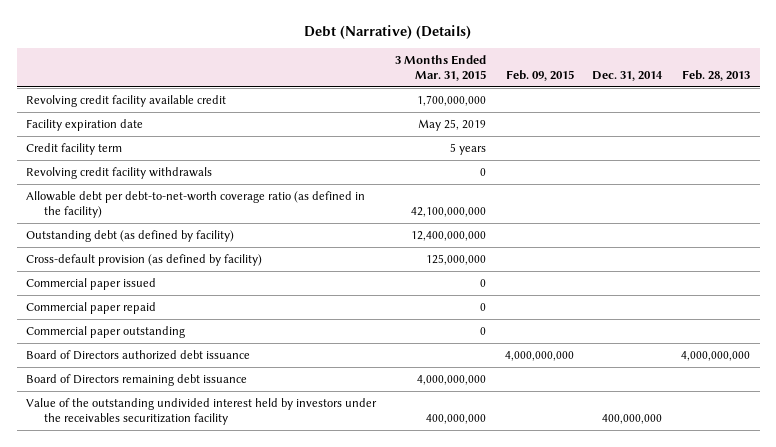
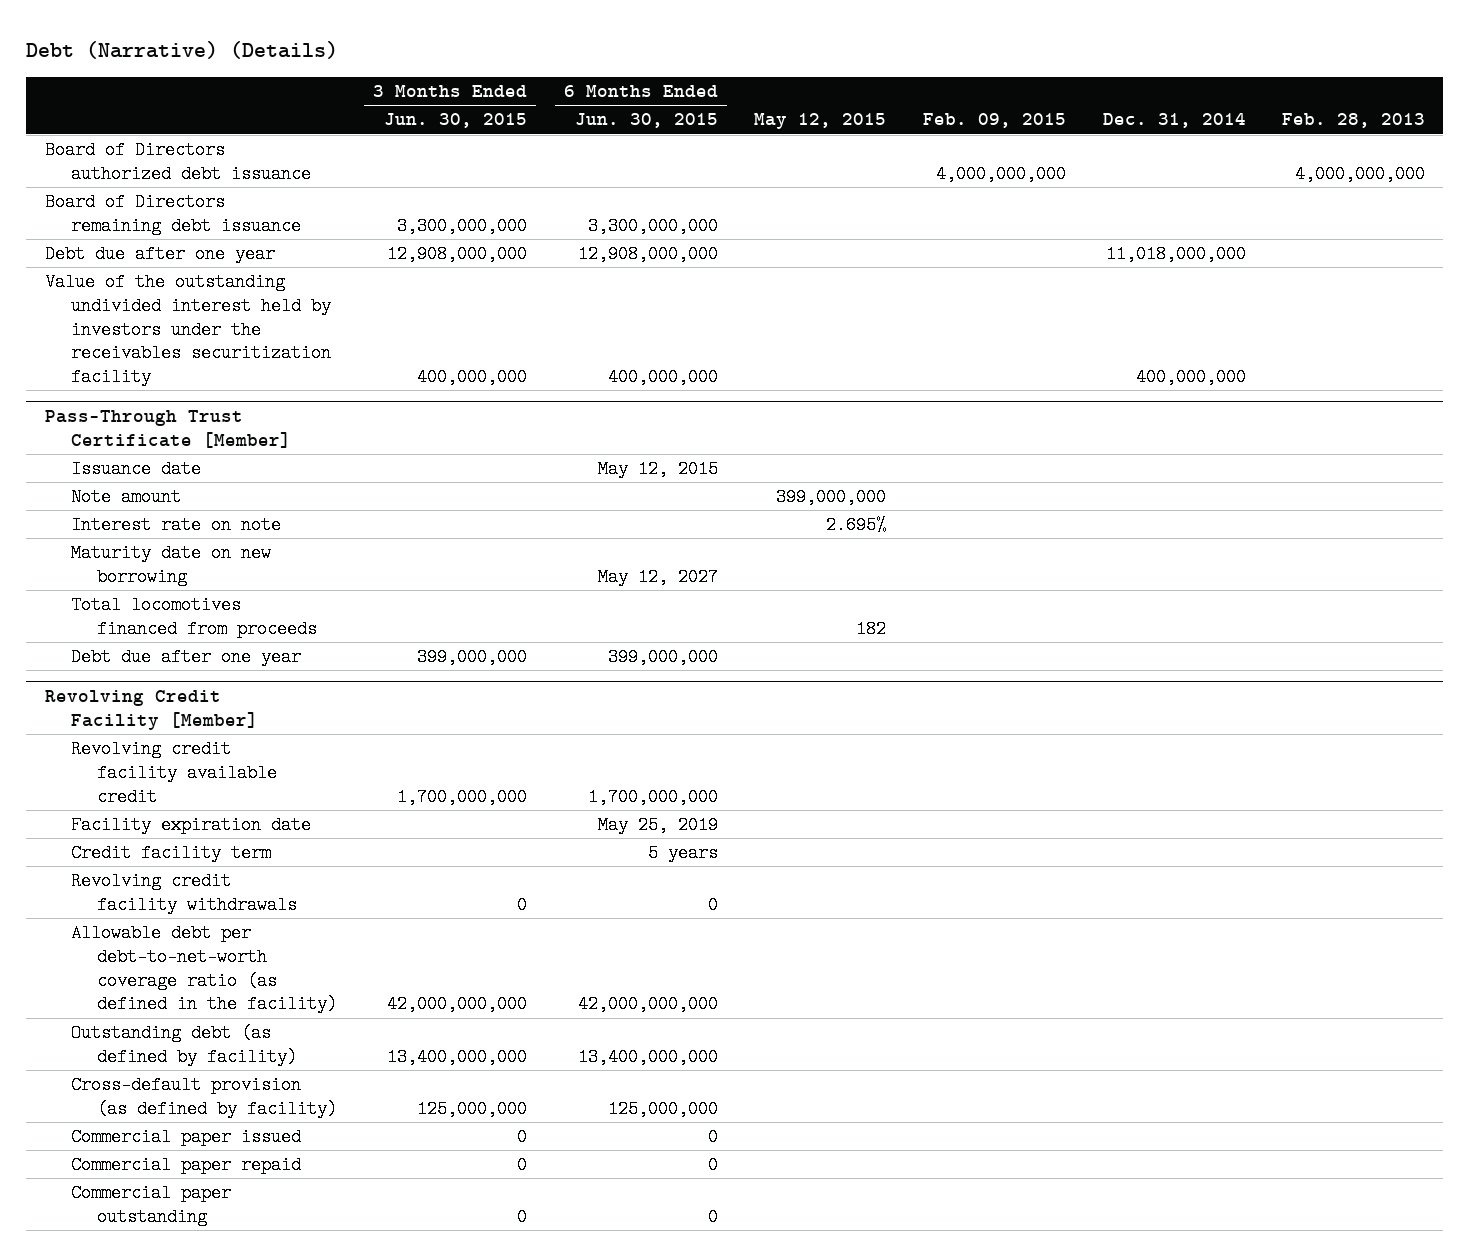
- | 3 Months Ended Mar. 31, 2015 | Feb. 09, 2015 | Dec. 31, 2014 | Feb. 28, 2013
+ | 3 Months Ended Jun. 30, 2015 | 6 Months Ended Jun. 30, 2015 | May 12, 2015 | Feb. 09, 2015 | Dec. 31, 2014 | Feb. 28, 2013
- Revolving credit facility available credit | 1,700,000,000 | | |
- Facility expiration date | May 25, 2019 | | |
- Credit facility term | 5 years | | |
- Revolving credit facility withdrawals | 0 | | |
- Allowable debt per debt-to-net-worth coverage ratio (as defined in the facility) | 42,100,000,000 | | |
- Outstanding debt (as defined by facility) | 12,400,000,000 | | |
- Cross-default provision (as defined by facility) | 125,000,000 | | |
- Commercial paper issued | 0 | | |
- Commercial paper repaid | 0 | | |
- Commercial paper outstanding | 0 | | |
+ Debt due after one year | 12,908,000,000 | 12,908,000,000 | | | 11,018,000,000 |
+ Pass-Through Trust Certificate [Member]
+ Issuance date | | May 12, 2015 | | | |
+ Note amount | | | 399,000,000 | | |
+ Interest rate on note | | | 2.695% | | |
+ Maturity date on new borrowing | | May 12, 2027 | | | |
+ Total locomotives financed from proceeds | | | 182 | | |
+ Debt due after one year | 399,000,000 | 399,000,000 | | | |
+ Revolving Credit Facility [Member]
+ Revolving credit facility available credit | 1,700,000,000 | 1,700,000,000 | | | |
+ Facility expiration date | | May 25, 2019 | | | |
+ Credit facility term | | 5 years | | | |
+ Revolving credit facility withdrawals | 0 | 0 | | | |
+ Allowable debt per debt-to-net-worth coverage ratio (as defined in the facility) | 42,000,000,000 | 42,000,000,000 | | | |
+ Outstanding debt (as defined by facility) | 13,400,000,000 | 13,400,000,000 | | | |
+ Cross-default provision (as defined by facility) | 125,000,000 | 125,000,000 | | | |
+ Commercial paper issued | 0 | 0 | | | |
+ Commercial paper repaid | 0 | 0 | | | |
+ Commercial paper outstanding | 0 | 0 | | | |

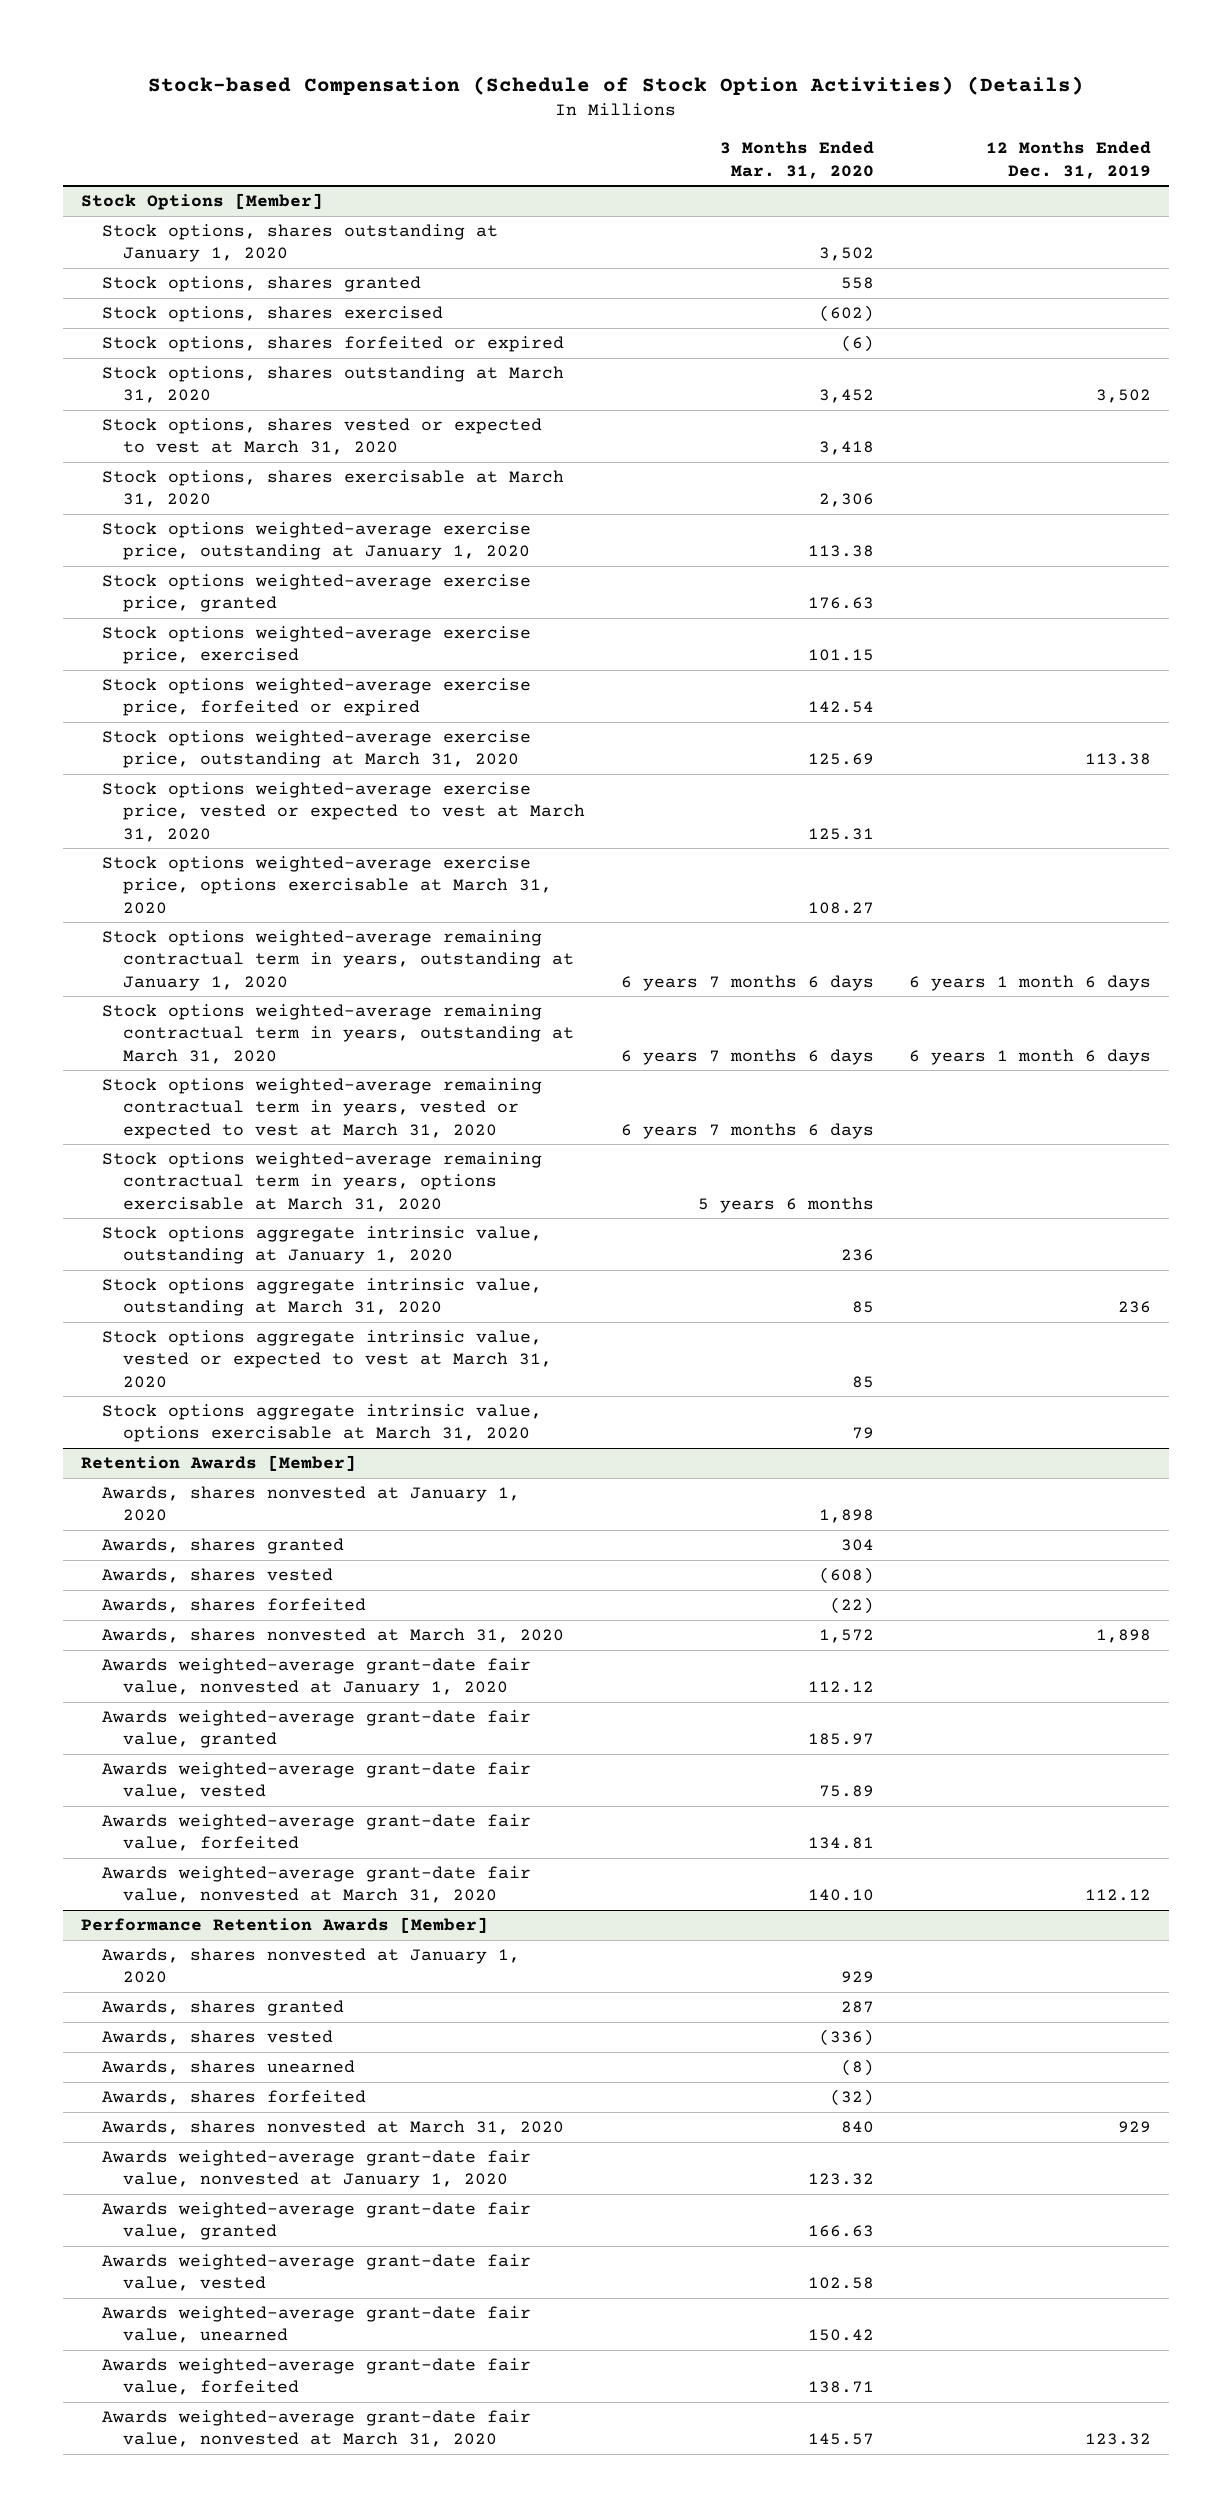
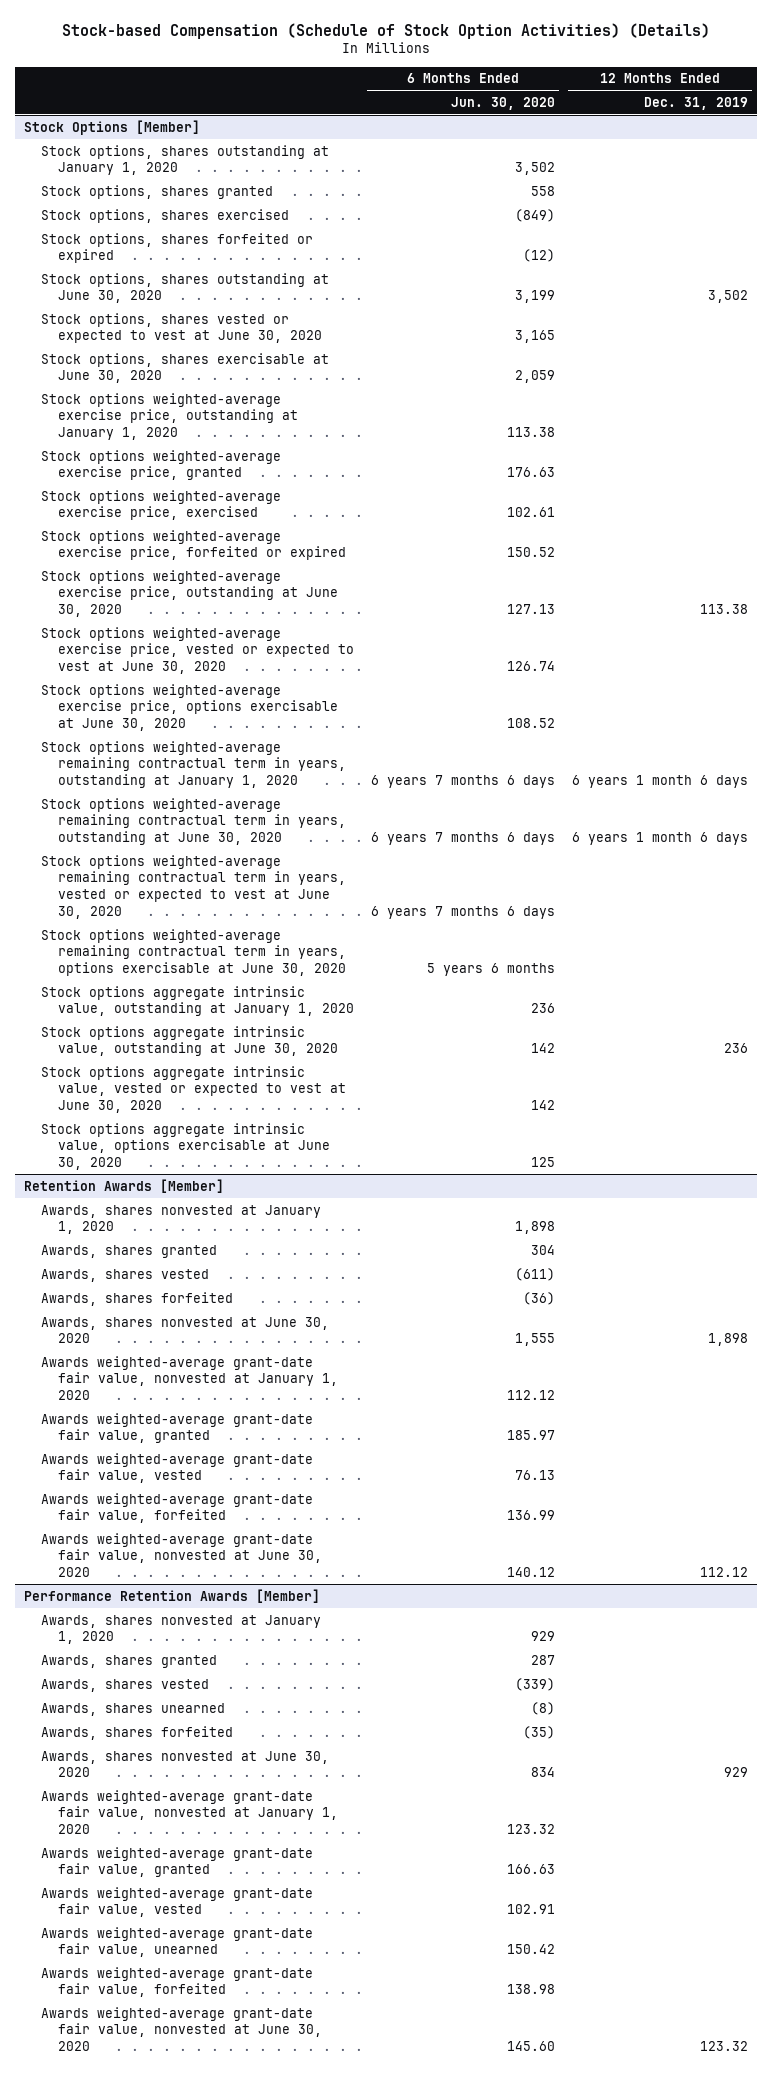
- | 3 Months Ended Mar. 31, 2020 | 12 Months Ended Dec. 31, 2019
+ | 6 Months Ended Jun. 30, 2020 | 12 Months Ended Dec. 31, 2019
@ Stock Options [Member]
- Stock options, shares outstanding at March 31, 2020 | 3,452 | 3,502
- Stock options, shares vested or expected to vest at March 31, 2020 | 3,418 |
- Stock options, shares exercisable at March 31, 2020 | 2,306 |
+ Stock options, shares outstanding at June 30, 2020 | 3,199 | 3,502
+ Stock options, shares vested or expected to vest at June 30, 2020 | 3,165 |
+ Stock options, shares exercisable at June 30, 2020 | 2,059 |
- Stock options weighted-average exercise price, outstanding at March 31, 2020 | 125.69 | 113.38
- Stock options weighted-average exercise price, vested or expected to vest at March 31, 2020 | 125.31 |
- Stock options weighted-average exercise price, options exercisable at March 31, 2020 | 108.27 |
+ Stock options weighted-average exercise price, outstanding at June 30, 2020 | 127.13 | 113.38
+ Stock options weighted-average exercise price, vested or expected to vest at June 30, 2020 | 126.74 |
+ Stock options weighted-average exercise price, options exercisable at June 30, 2020 | 108.52 |
- Stock options weighted-average remaining contractual term in years, outstanding at March 31, 2020 | 6 years 7 months 6 days | 6 years 1 month 6 days
- Stock options weighted-average remaining contractual term in years, vested or expected to vest at March 31, 2020 | 6 years 7 months 6 days |
- Stock options weighted-average remaining contractual term in years, options exercisable at March 31, 2020 | 5 years 6 months |
+ Stock options weighted-average remaining contractual term in years, outstanding at June 30, 2020 | 6 years 7 months 6 days | 6 years 1 month 6 days
+ Stock options weighted-average remaining contractual term in years, vested or expected to vest at June 30, 2020 | 6 years 7 months 6 days |
+ Stock options weighted-average remaining contractual term in years, options exercisable at June 30, 2020 | 5 years 6 months |
- Stock options aggregate intrinsic value, outstanding at March 31, 2020 | 85 | 236
- Stock options aggregate intrinsic value, vested or expected to vest at March 31, 2020 | 85 |
- Stock options aggregate intrinsic value, options exercisable at March 31, 2020 | 79 |
+ Stock options aggregate intrinsic value, outstanding at June 30, 2020 | 142 | 236
+ Stock options aggregate intrinsic value, vested or expected to vest at June 30, 2020 | 142 |
+ Stock options aggregate intrinsic value, options exercisable at June 30, 2020 | 125 |
@ Retention Awards [Member]
- Awards, shares nonvested at March 31, 2020 | 1,572 | 1,898
+ Awards, shares nonvested at June 30, 2020 | 1,555 | 1,898
- Awards weighted-average grant-date fair value, nonvested at March 31, 2020 | 140.10 | 112.12
+ Awards weighted-average grant-date fair value, nonvested at June 30, 2020 | 140.12 | 112.12
@ Performance Retention Awards [Member]
- Awards, shares nonvested at March 31, 2020 | 840 | 929
+ Awards, shares nonvested at June 30, 2020 | 834 | 929
- Awards weighted-average grant-date fair value, nonvested at March 31, 2020 | 145.57 | 123.32
+ Awards weighted-average grant-date fair value, nonvested at June 30, 2020 | 145.60 | 123.32

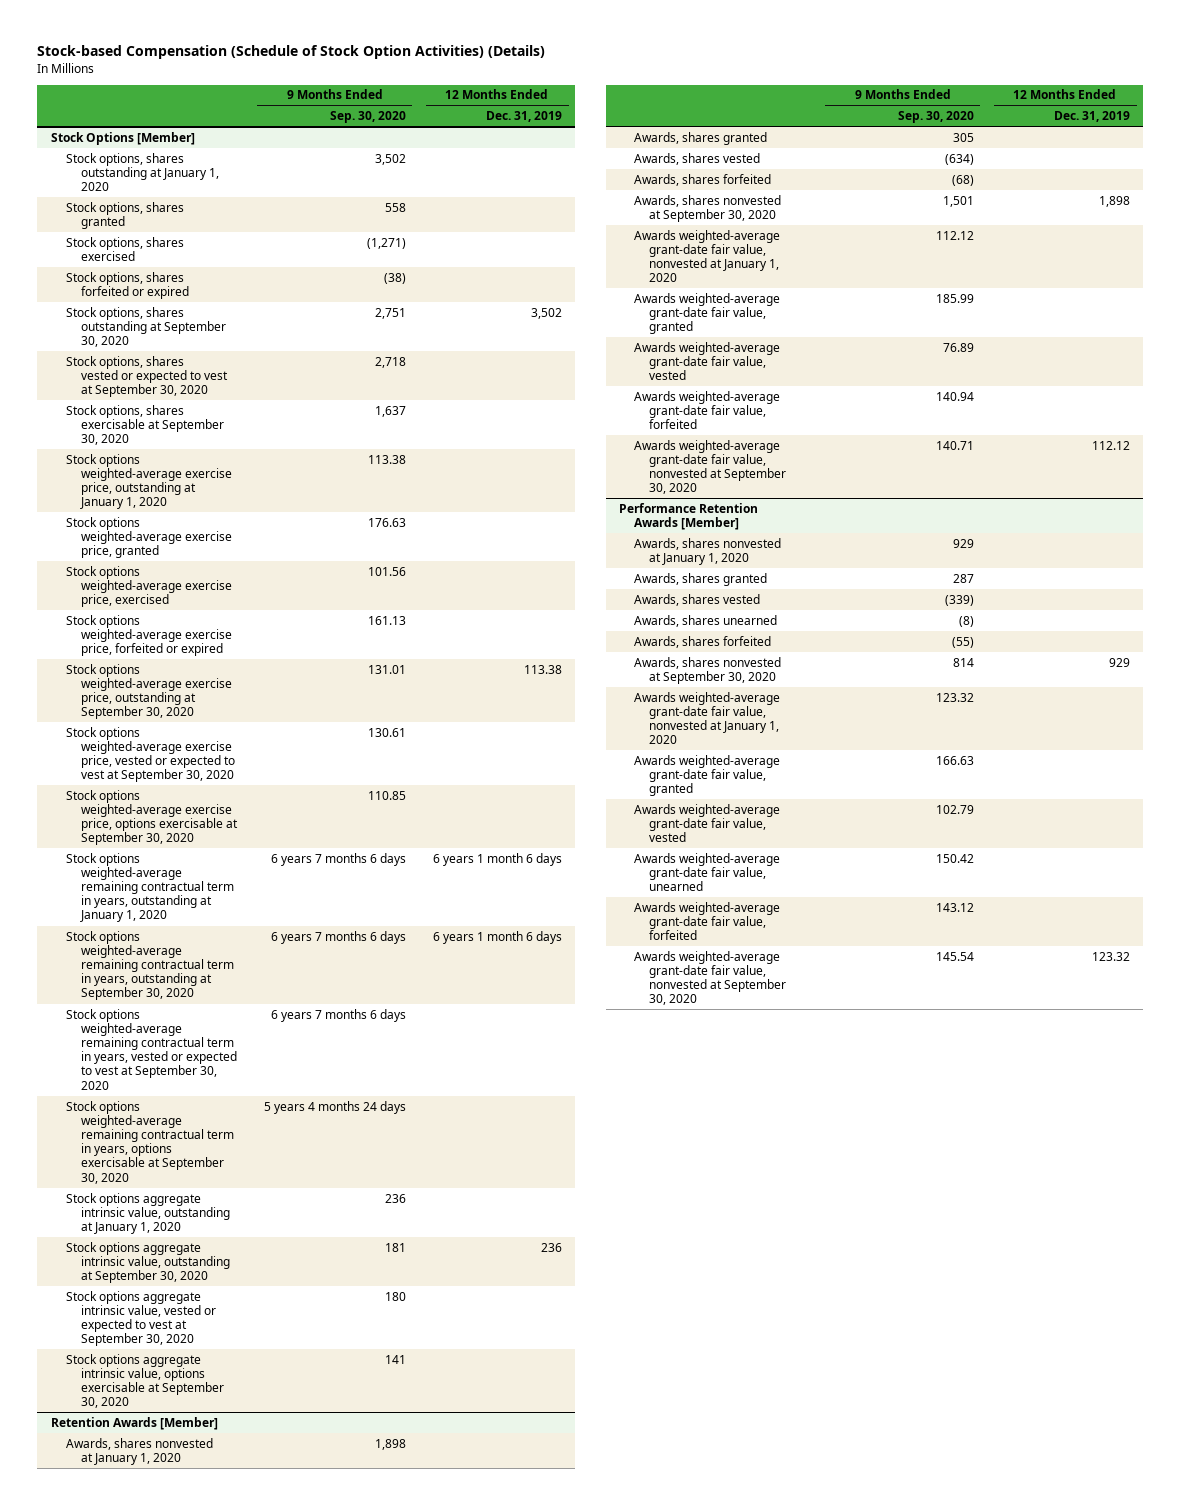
- | 6 Months Ended Jun. 30, 2020 | 12 Months Ended Dec. 31, 2019
+ | 9 Months Ended Sep. 30, 2020 | 12 Months Ended Dec. 31, 2019
@ Stock Options [Member]
- Stock options, shares outstanding at June 30, 2020 | 3,199 | 3,502
- Stock options, shares vested or expected to vest at June 30, 2020 | 3,165 |
- Stock options, shares exercisable at June 30, 2020 | 2,059 |
+ Stock options, shares outstanding at September 30, 2020 | 2,751 | 3,502
+ Stock options, shares vested or expected to vest at September 30, 2020 | 2,718 |
+ Stock options, shares exercisable at September 30, 2020 | 1,637 |
- Stock options weighted-average exercise price, outstanding at June 30, 2020 | 127.13 | 113.38
- Stock options weighted-average exercise price, vested or expected to vest at June 30, 2020 | 126.74 |
- Stock options weighted-average exercise price, options exercisable at June 30, 2020 | 108.52 |
+ Stock options weighted-average exercise price, outstanding at September 30, 2020 | 131.01 | 113.38
+ Stock options weighted-average exercise price, vested or expected to vest at September 30, 2020 | 130.61 |
+ Stock options weighted-average exercise price, options exercisable at September 30, 2020 | 110.85 |
- Stock options weighted-average remaining contractual term in years, outstanding at June 30, 2020 | 6 years 7 months 6 days | 6 years 1 month 6 days
- Stock options weighted-average remaining contractual term in years, vested or expected to vest at June 30, 2020 | 6 years 7 months 6 days |
- Stock options weighted-average remaining contractual term in years, options exercisable at June 30, 2020 | 5 years 6 months |
+ Stock options weighted-average remaining contractual term in years, outstanding at September 30, 2020 | 6 years 7 months 6 days | 6 years 1 month 6 days
+ Stock options weighted-average remaining contractual term in years, vested or expected to vest at September 30, 2020 | 6 years 7 months 6 days |
+ Stock options weighted-average remaining contractual term in years, options exercisable at September 30, 2020 | 5 years 4 months 24 days |
- Stock options aggregate intrinsic value, outstanding at June 30, 2020 | 142 | 236
- Stock options aggregate intrinsic value, vested or expected to vest at June 30, 2020 | 142 |
- Stock options aggregate intrinsic value, options exercisable at June 30, 2020 | 125 |
+ Stock options aggregate intrinsic value, outstanding at September 30, 2020 | 181 | 236
+ Stock options aggregate intrinsic value, vested or expected to vest at September 30, 2020 | 180 |
+ Stock options aggregate intrinsic value, options exercisable at September 30, 2020 | 141 |
@ Retention Awards [Member]
- Awards, shares nonvested at June 30, 2020 | 1,555 | 1,898
+ Awards, shares nonvested at September 30, 2020 | 1,501 | 1,898
- Awards weighted-average grant-date fair value, nonvested at June 30, 2020 | 140.12 | 112.12
+ Awards weighted-average grant-date fair value, nonvested at September 30, 2020 | 140.71 | 112.12
@ Performance Retention Awards [Member]
- Awards, shares nonvested at June 30, 2020 | 834 | 929
+ Awards, shares nonvested at September 30, 2020 | 814 | 929
- Awards weighted-average grant-date fair value, nonvested at June 30, 2020 | 145.60 | 123.32
+ Awards weighted-average grant-date fair value, nonvested at September 30, 2020 | 145.54 | 123.32

